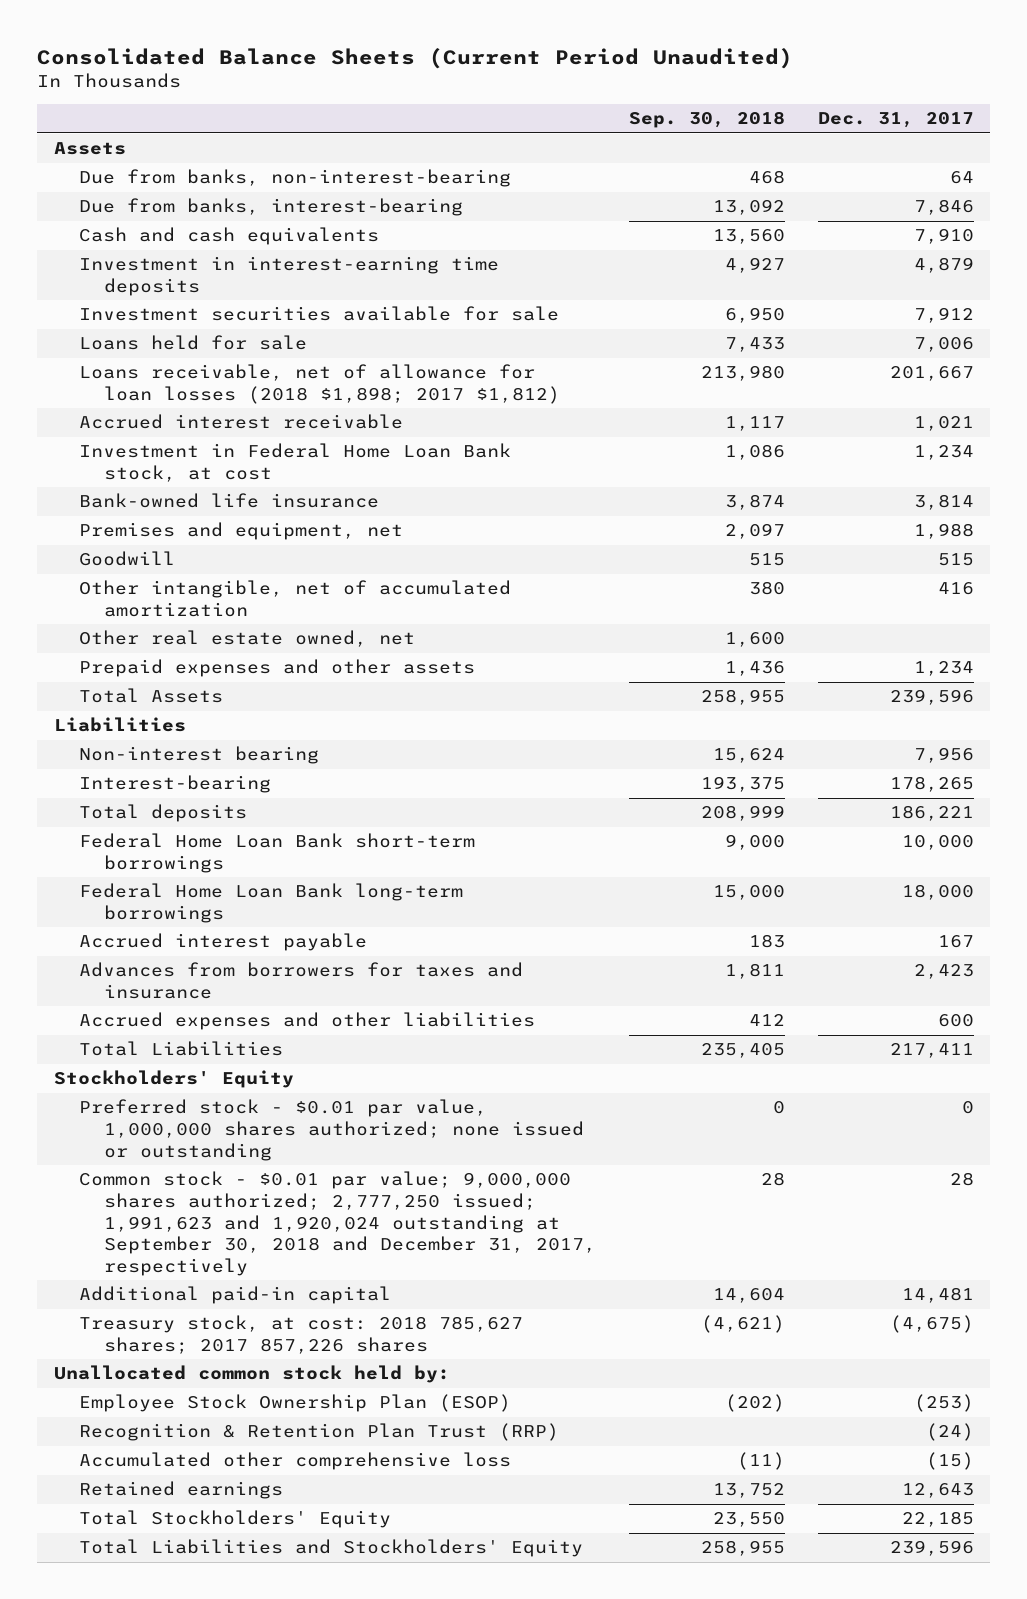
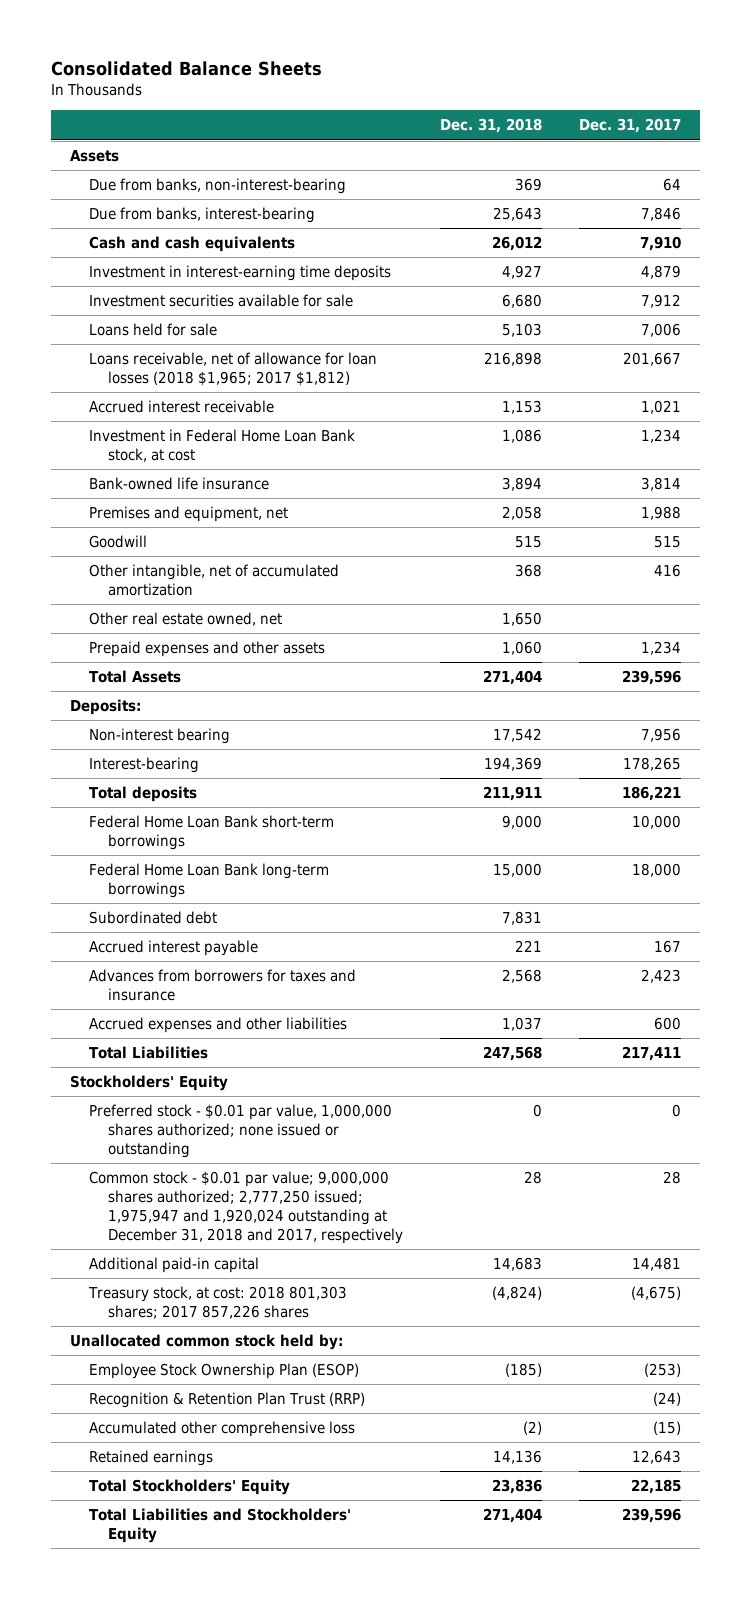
- Consolidated Balance Sheets (Current Period Unaudited)
+ Consolidated Balance Sheets
- | Sep. 30, 2018 | Dec. 31, 2017
+ | Dec. 31, 2018 | Dec. 31, 2017
- Loans receivable, net of allowance for loan losses (2018 $1,898; 2017 $1,812) | 213,980 | 201,667
+ Loans receivable, net of allowance for loan losses (2018 $1,965; 2017 $1,812) | 216,898 | 201,667
- Liabilities
+ Deposits:
+ Subordinated debt | 7,831 |
- Common stock - $0.01 par value; 9,000,000 shares authorized; 2,777,250 issued; 1,991,623 and 1,920,024 outstanding at September 30, 2018 and December 31, 2017, respectively | 28 | 28
+ Common stock - $0.01 par value; 9,000,000 shares authorized; 2,777,250 issued; 1,975,947 and 1,920,024 outstanding at December 31, 2018 and 2017, respectively | 28 | 28
- Treasury stock, at cost: 2018 785,627 shares; 2017 857,226 shares | (4,621) | (4,675)
+ Treasury stock, at cost: 2018 801,303 shares; 2017 857,226 shares | (4,824) | (4,675)

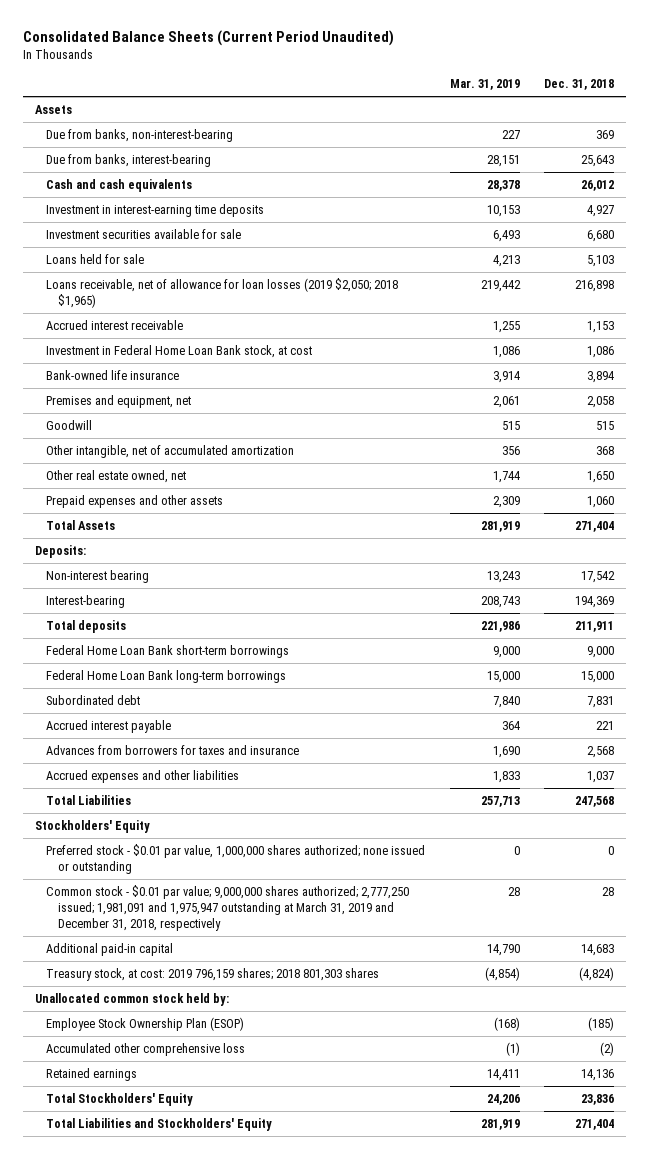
- Consolidated Balance Sheets
+ Consolidated Balance Sheets (Current Period Unaudited)
- | Dec. 31, 2018 | Dec. 31, 2017
+ | Mar. 31, 2019 | Dec. 31, 2018
- Loans receivable, net of allowance for loan losses (2018 $1,965; 2017 $1,812) | 216,898 | 201,667
+ Loans receivable, net of allowance for loan losses (2019 $2,050; 2018 $1,965) | 219,442 | 216,898
- Common stock - $0.01 par value; 9,000,000 shares authorized; 2,777,250 issued; 1,975,947 and 1,920,024 outstanding at December 31, 2018 and 2017, respectively | 28 | 28
+ Common stock - $0.01 par value; 9,000,000 shares authorized; 2,777,250 issued; 1,981,091 and 1,975,947 outstanding at March 31, 2019 and December 31, 2018, respectively | 28 | 28
- Treasury stock, at cost: 2018 801,303 shares; 2017 857,226 shares | (4,824) | (4,675)
+ Treasury stock, at cost: 2019 796,159 shares; 2018 801,303 shares | (4,854) | (4,824)
- Recognition & Retention Plan Trust (RRP) | | (24)

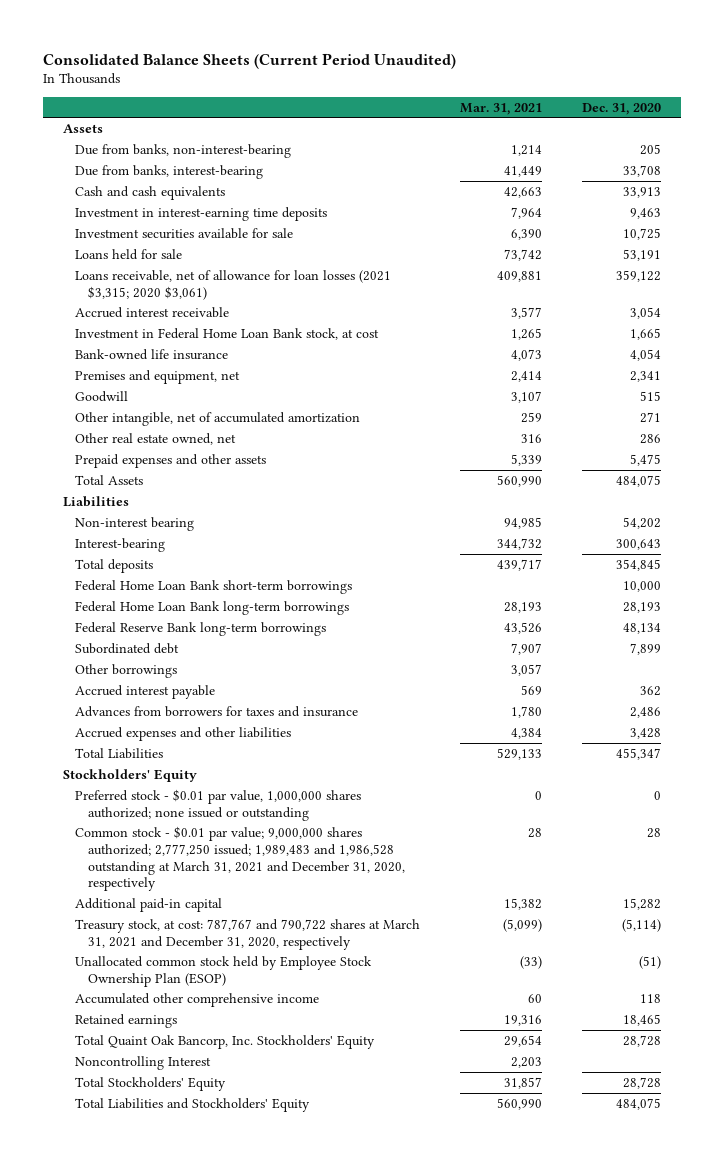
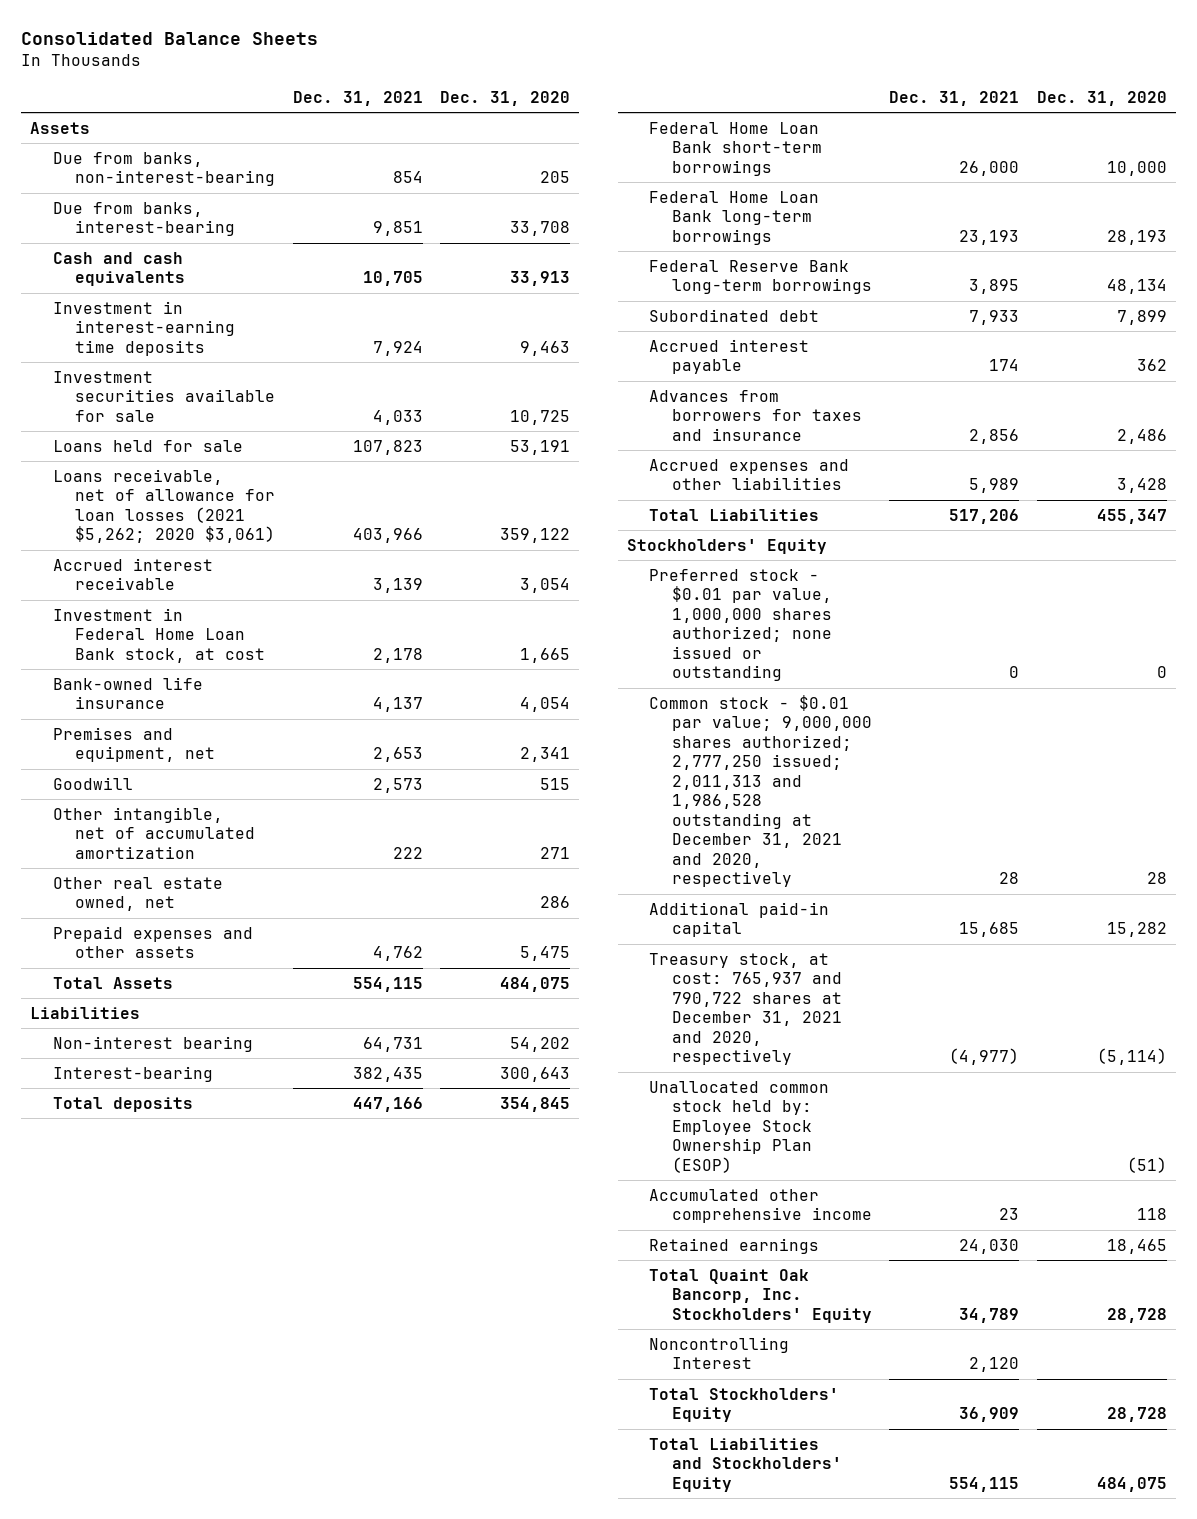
- Consolidated Balance Sheets (Current Period Unaudited)
+ Consolidated Balance Sheets
- | Mar. 31, 2021 | Dec. 31, 2020
+ | Dec. 31, 2021 | Dec. 31, 2020
- Loans receivable, net of allowance for loan losses (2021 $3,315; 2020 $3,061) | 409,881 | 359,122
+ Loans receivable, net of allowance for loan losses (2021 $5,262; 2020 $3,061) | 403,966 | 359,122
- Other borrowings | 3,057 |
- Common stock - $0.01 par value; 9,000,000 shares authorized; 2,777,250 issued; 1,989,483 and 1,986,528 outstanding at March 31, 2021 and December 31, 2020, respectively | 28 | 28
+ Common stock - $0.01 par value; 9,000,000 shares authorized; 2,777,250 issued; 2,011,313 and 1,986,528 outstanding at December 31, 2021 and 2020, respectively | 28 | 28
- Treasury stock, at cost: 787,767 and 790,722 shares at March 31, 2021 and December 31, 2020, respectively | (5,099) | (5,114)
- Unallocated common stock held by Employee Stock Ownership Plan (ESOP) | (33) | (51)
+ Treasury stock, at cost: 765,937 and 790,722 shares at December 31, 2021 and 2020, respectively | (4,977) | (5,114)
+ Unallocated common stock held by: Employee Stock Ownership Plan (ESOP) | | (51)

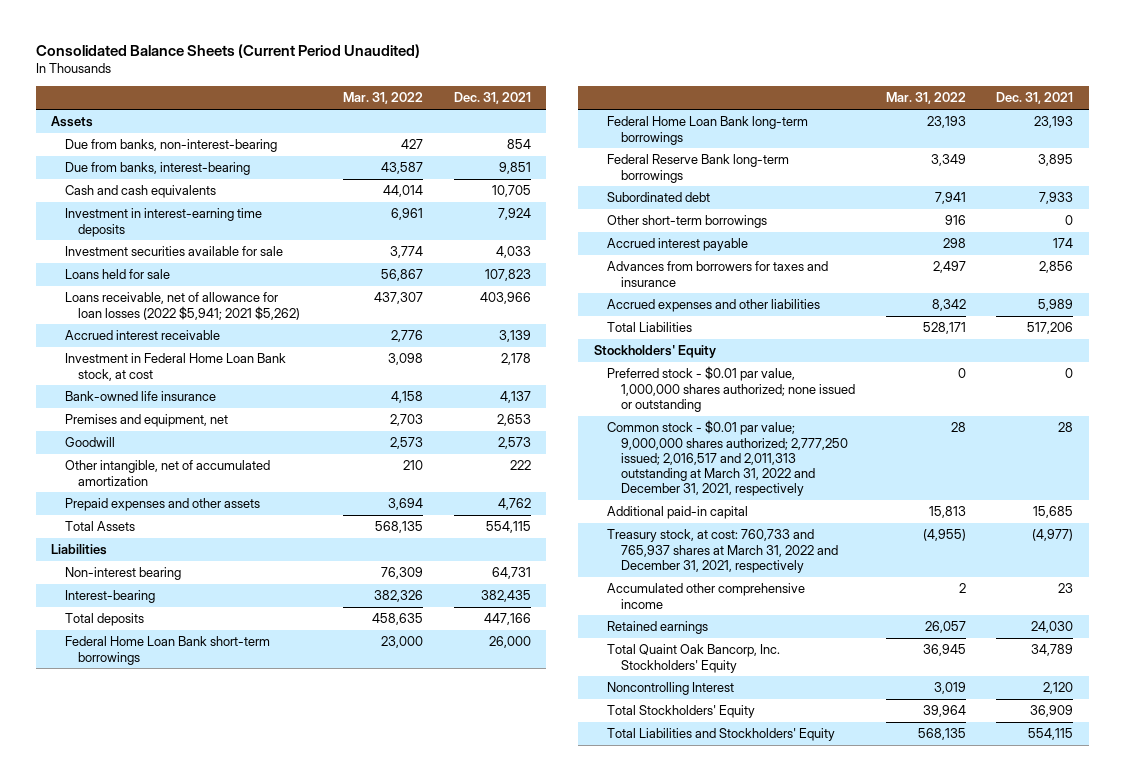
- Consolidated Balance Sheets
+ Consolidated Balance Sheets (Current Period Unaudited)
- | Dec. 31, 2021 | Dec. 31, 2020
+ | Mar. 31, 2022 | Dec. 31, 2021
- Loans receivable, net of allowance for loan losses (2021 $5,262; 2020 $3,061) | 403,966 | 359,122
+ Loans receivable, net of allowance for loan losses (2022 $5,941; 2021 $5,262) | 437,307 | 403,966
- Other real estate owned, net | | 286
+ Other short-term borrowings | 916 | 0
- Common stock - $0.01 par value; 9,000,000 shares authorized; 2,777,250 issued; 2,011,313 and 1,986,528 outstanding at December 31, 2021 and 2020, respectively | 28 | 28
+ Common stock - $0.01 par value; 9,000,000 shares authorized; 2,777,250 issued; 2,016,517 and 2,011,313 outstanding at March 31, 2022 and December 31, 2021, respectively | 28 | 28
- Treasury stock, at cost: 765,937 and 790,722 shares at December 31, 2021 and 2020, respectively | (4,977) | (5,114)
- Unallocated common stock held by: Employee Stock Ownership Plan (ESOP) | | (51)
+ Treasury stock, at cost: 760,733 and 765,937 shares at March 31, 2022 and December 31, 2021, respectively | (4,955) | (4,977)

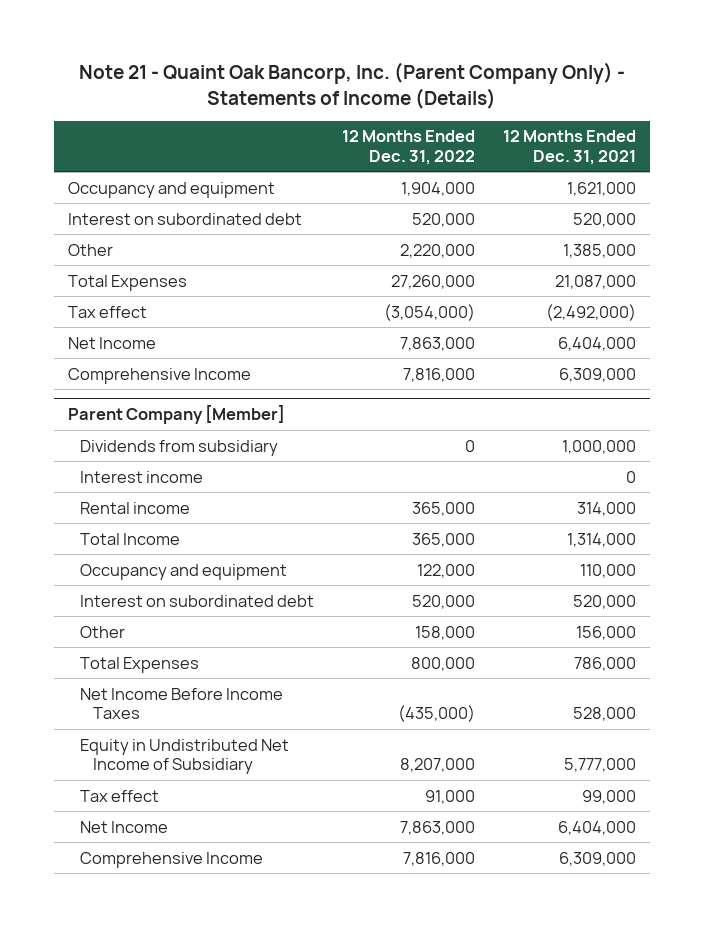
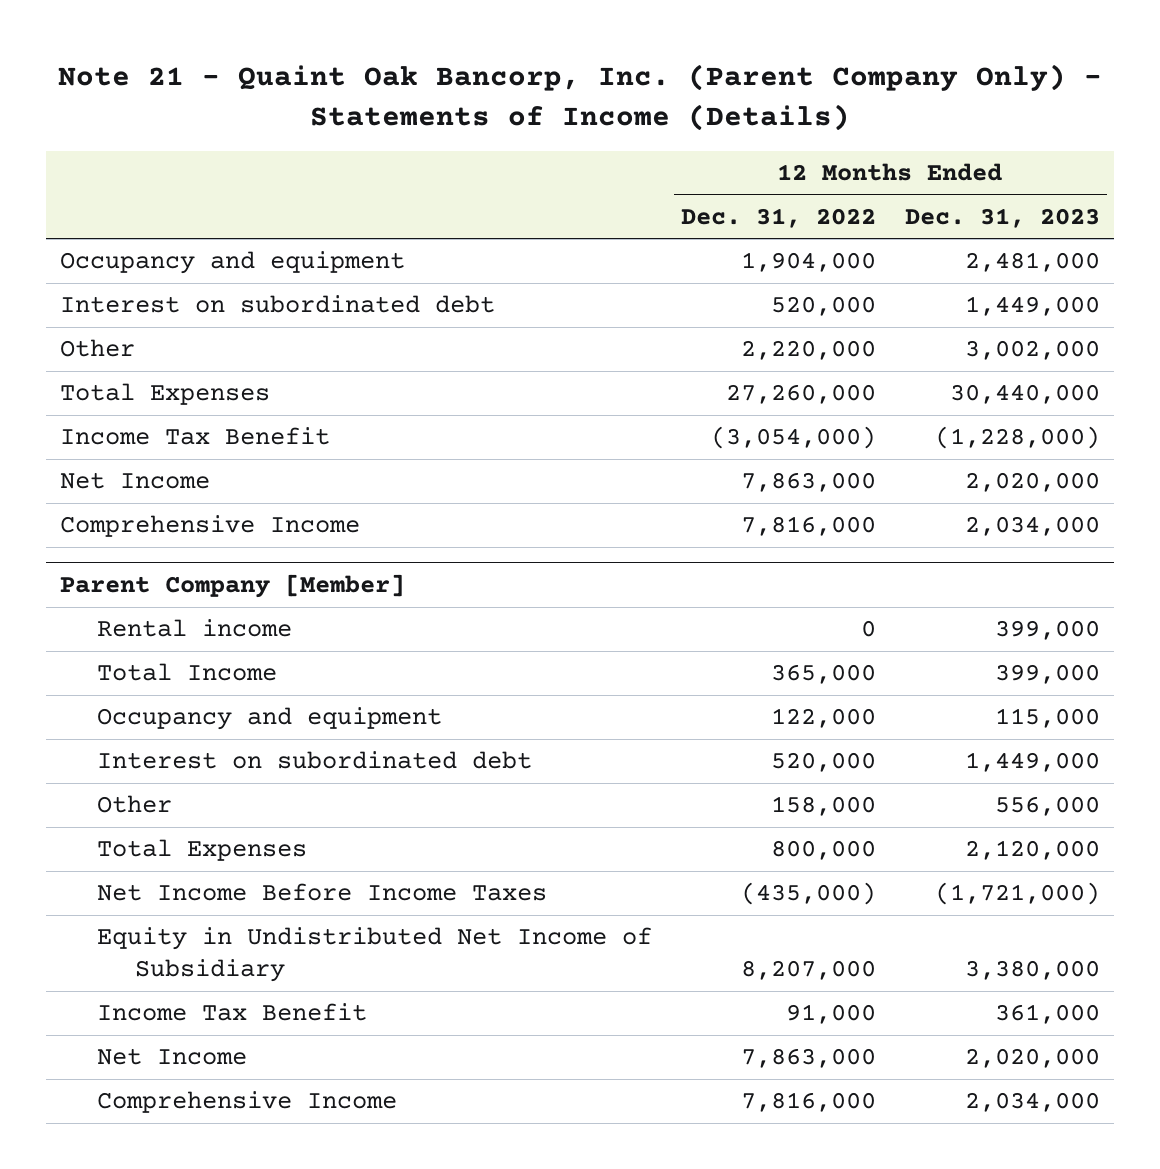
- | 12 Months Ended Dec. 31, 2022 | 12 Months Ended Dec. 31, 2021
+ | 12 Months Ended Dec. 31, 2022 | 12 Months Ended Dec. 31, 2023
- Tax effect | (3,054,000) | (2,492,000)
+ Income Tax Benefit | (3,054,000) | (1,228,000)
@ Parent Company [Member]
- Dividends from subsidiary | 0 | 1,000,000
- Interest income | | 0
- Rental income | 365,000 | 314,000
+ Rental income | 0 | 399,000
- Tax effect | 91,000 | 99,000
+ Income Tax Benefit | 91,000 | 361,000

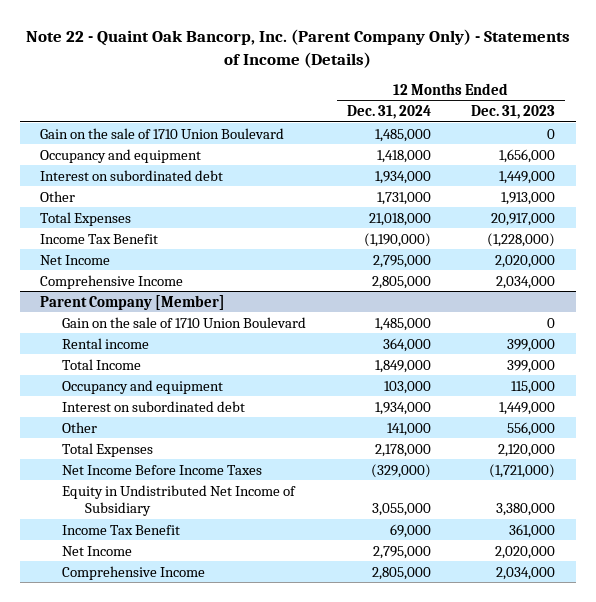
- Note 21 - Quaint Oak Bancorp, Inc. (Parent Company Only) - Statements of Income (Details)
+ Note 22 - Quaint Oak Bancorp, Inc. (Parent Company Only) - Statements of Income (Details)
- | 12 Months Ended Dec. 31, 2022 | 12 Months Ended Dec. 31, 2023
+ | 12 Months Ended Dec. 31, 2024 | 12 Months Ended Dec. 31, 2023
- Occupancy and equipment | 1,904,000 | 2,481,000
+ Gain on the sale of 1710 Union Boulevard | 1,485,000 | 0
+ Occupancy and equipment | 1,418,000 | 1,656,000
- Other | 2,220,000 | 3,002,000
- Total Expenses | 27,260,000 | 30,440,000
+ Other | 1,731,000 | 1,913,000
+ Total Expenses | 21,018,000 | 20,917,000
@ Parent Company [Member]
+ Gain on the sale of 1710 Union Boulevard | 1,485,000 | 0

